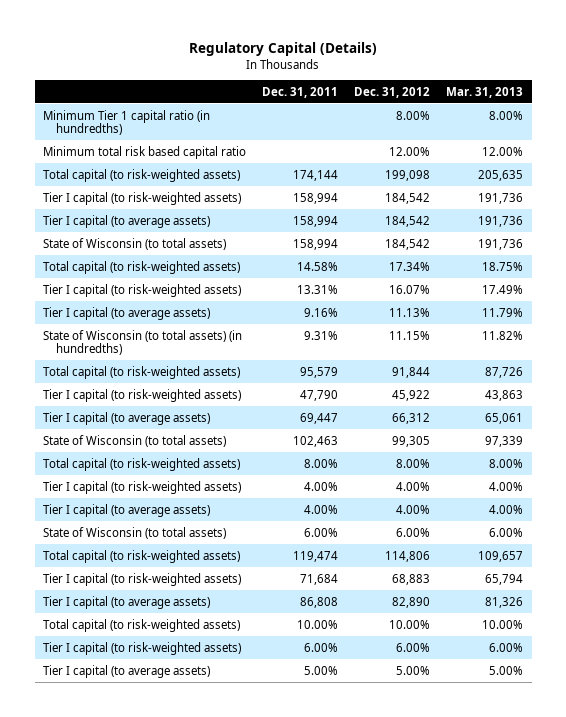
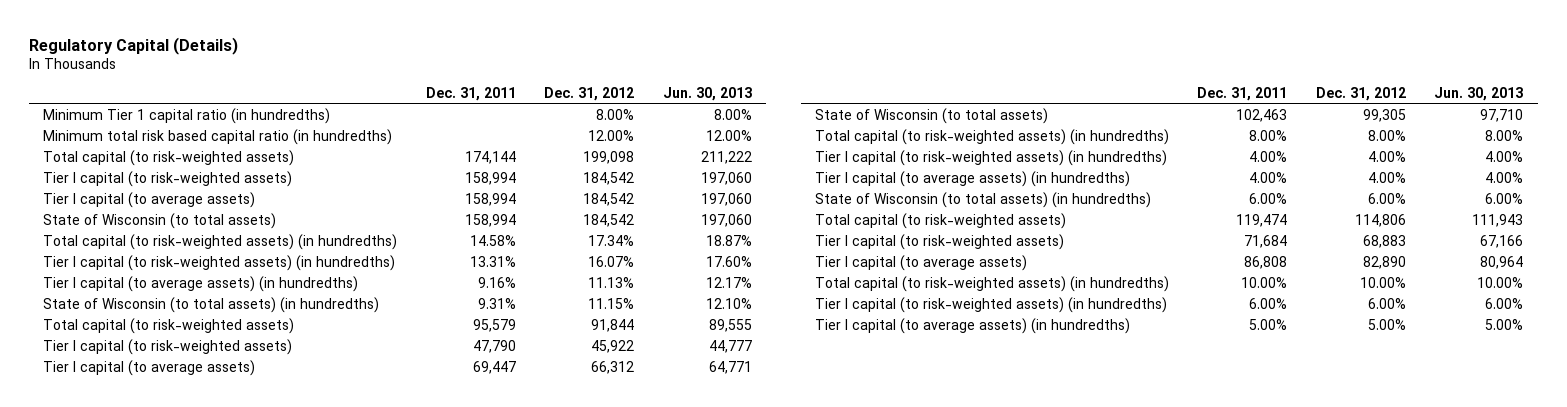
- | Dec. 31, 2011 | Dec. 31, 2012 | Mar. 31, 2013
+ | Dec. 31, 2011 | Dec. 31, 2012 | Jun. 30, 2013
- Minimum total risk based capital ratio | | 12.00% | 12.00%
+ Minimum total risk based capital ratio (in hundredths) | | 12.00% | 12.00%
- Total capital (to risk-weighted assets) | 14.58% | 17.34% | 18.75%
- Tier I capital (to risk-weighted assets) | 13.31% | 16.07% | 17.49%
- Tier I capital (to average assets) | 9.16% | 11.13% | 11.79%
+ Total capital (to risk-weighted assets) (in hundredths) | 14.58% | 17.34% | 18.87%
+ Tier I capital (to risk-weighted assets) (in hundredths) | 13.31% | 16.07% | 17.60%
+ Tier I capital (to average assets) (in hundredths) | 9.16% | 11.13% | 12.17%
- Total capital (to risk-weighted assets) | 8.00% | 8.00% | 8.00%
- Tier I capital (to risk-weighted assets) | 4.00% | 4.00% | 4.00%
- Tier I capital (to average assets) | 4.00% | 4.00% | 4.00%
- State of Wisconsin (to total assets) | 6.00% | 6.00% | 6.00%
+ Total capital (to risk-weighted assets) (in hundredths) | 8.00% | 8.00% | 8.00%
+ Tier I capital (to risk-weighted assets) (in hundredths) | 4.00% | 4.00% | 4.00%
+ Tier I capital (to average assets) (in hundredths) | 4.00% | 4.00% | 4.00%
+ State of Wisconsin (to total assets) (in hundredths) | 6.00% | 6.00% | 6.00%
- Total capital (to risk-weighted assets) | 10.00% | 10.00% | 10.00%
- Tier I capital (to risk-weighted assets) | 6.00% | 6.00% | 6.00%
- Tier I capital (to average assets) | 5.00% | 5.00% | 5.00%
+ Total capital (to risk-weighted assets) (in hundredths) | 10.00% | 10.00% | 10.00%
+ Tier I capital (to risk-weighted assets) (in hundredths) | 6.00% | 6.00% | 6.00%
+ Tier I capital (to average assets) (in hundredths) | 5.00% | 5.00% | 5.00%

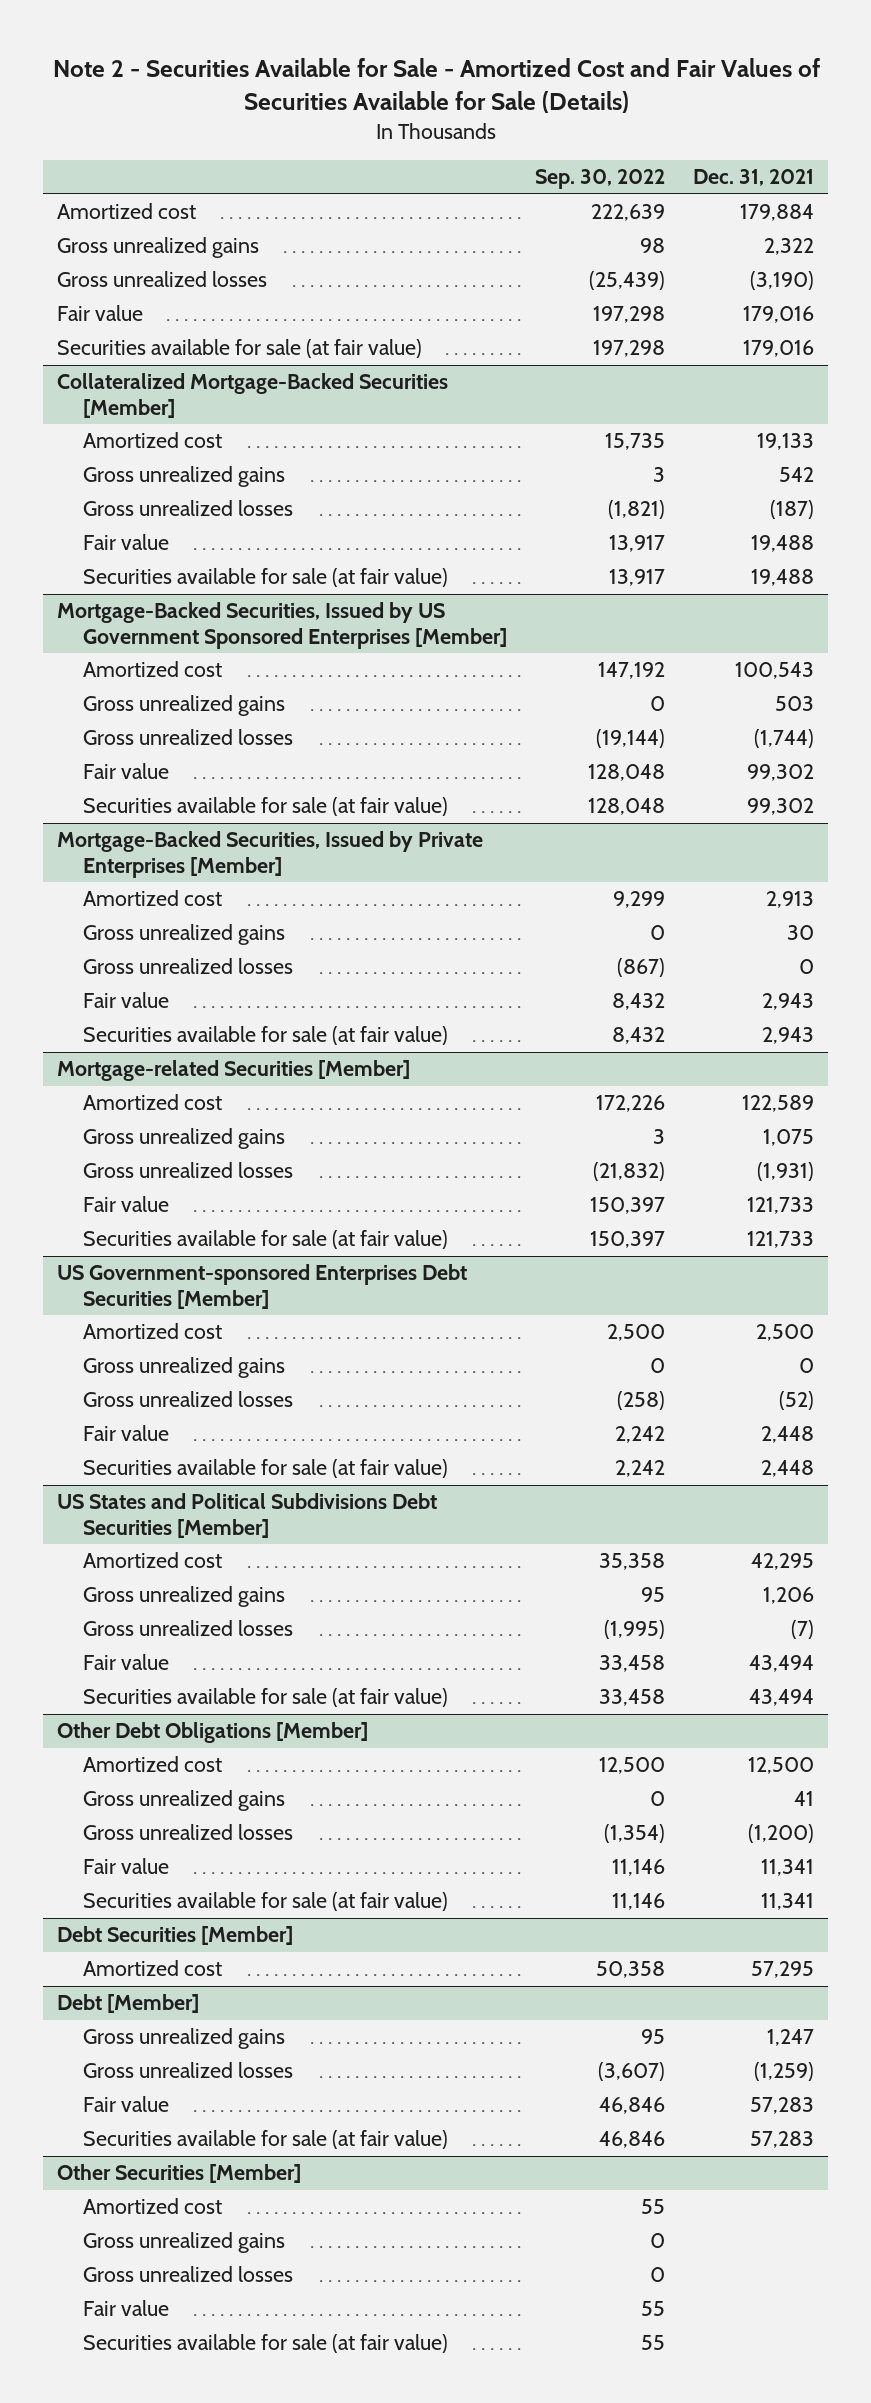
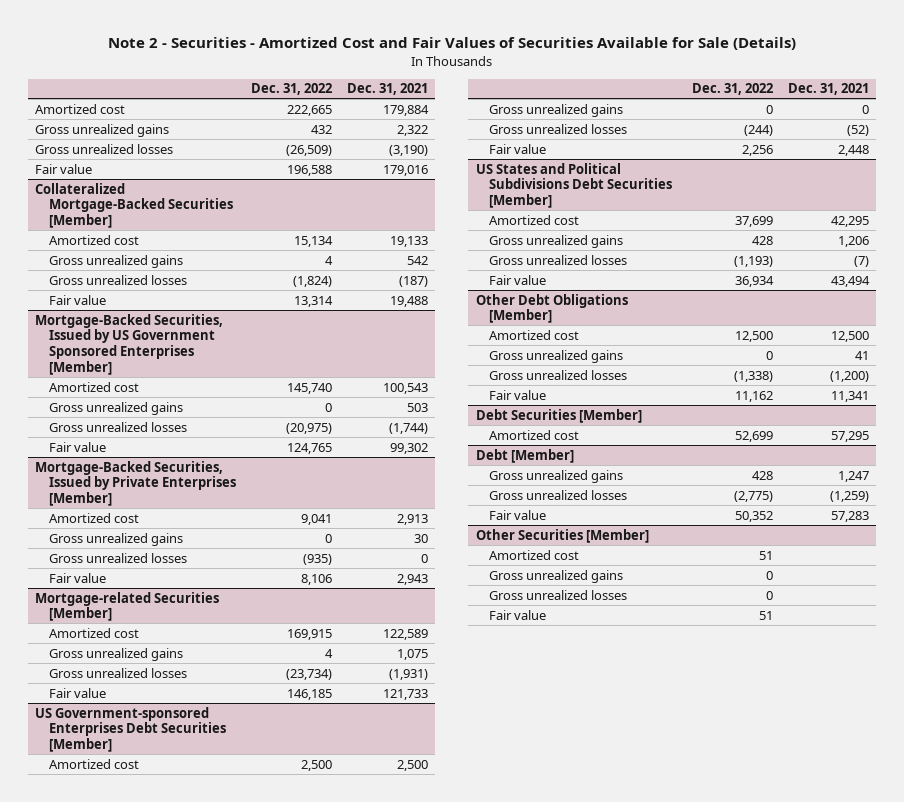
- Note 2 - Securities Available for Sale - Amortized Cost and Fair Values of Securities Available for Sale (Details)
+ Note 2 - Securities - Amortized Cost and Fair Values of Securities Available for Sale (Details)
- | Sep. 30, 2022 | Dec. 31, 2021
+ | Dec. 31, 2022 | Dec. 31, 2021
- Securities available for sale (at fair value) | 197,298 | 179,016
@ Collateralized Mortgage-Backed Securities [Member]
- Securities available for sale (at fair value) | 13,917 | 19,488
@ Mortgage-Backed Securities, Issued by US Government Sponsored Enterprises [Member]
- Securities available for sale (at fair value) | 128,048 | 99,302
@ Mortgage-Backed Securities, Issued by Private Enterprises [Member]
- Securities available for sale (at fair value) | 8,432 | 2,943
@ Mortgage-related Securities [Member]
- Securities available for sale (at fair value) | 150,397 | 121,733
@ US Government-sponsored Enterprises Debt Securities [Member]
- Securities available for sale (at fair value) | 2,242 | 2,448
@ US States and Political Subdivisions Debt Securities [Member]
- Securities available for sale (at fair value) | 33,458 | 43,494
@ Other Debt Obligations [Member]
- Securities available for sale (at fair value) | 11,146 | 11,341
@ Debt [Member]
- Securities available for sale (at fair value) | 46,846 | 57,283
@ Other Securities [Member]
- Securities available for sale (at fair value) | 55 |

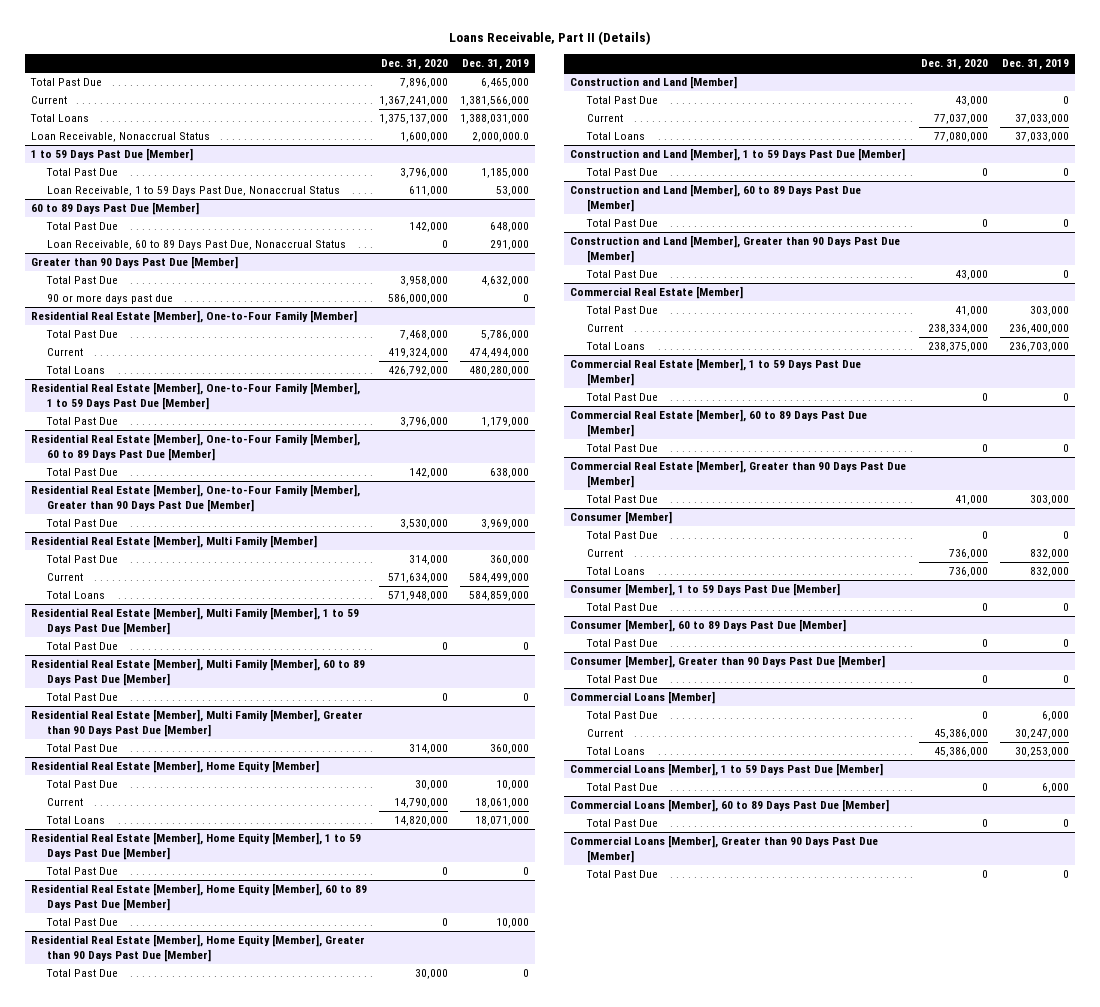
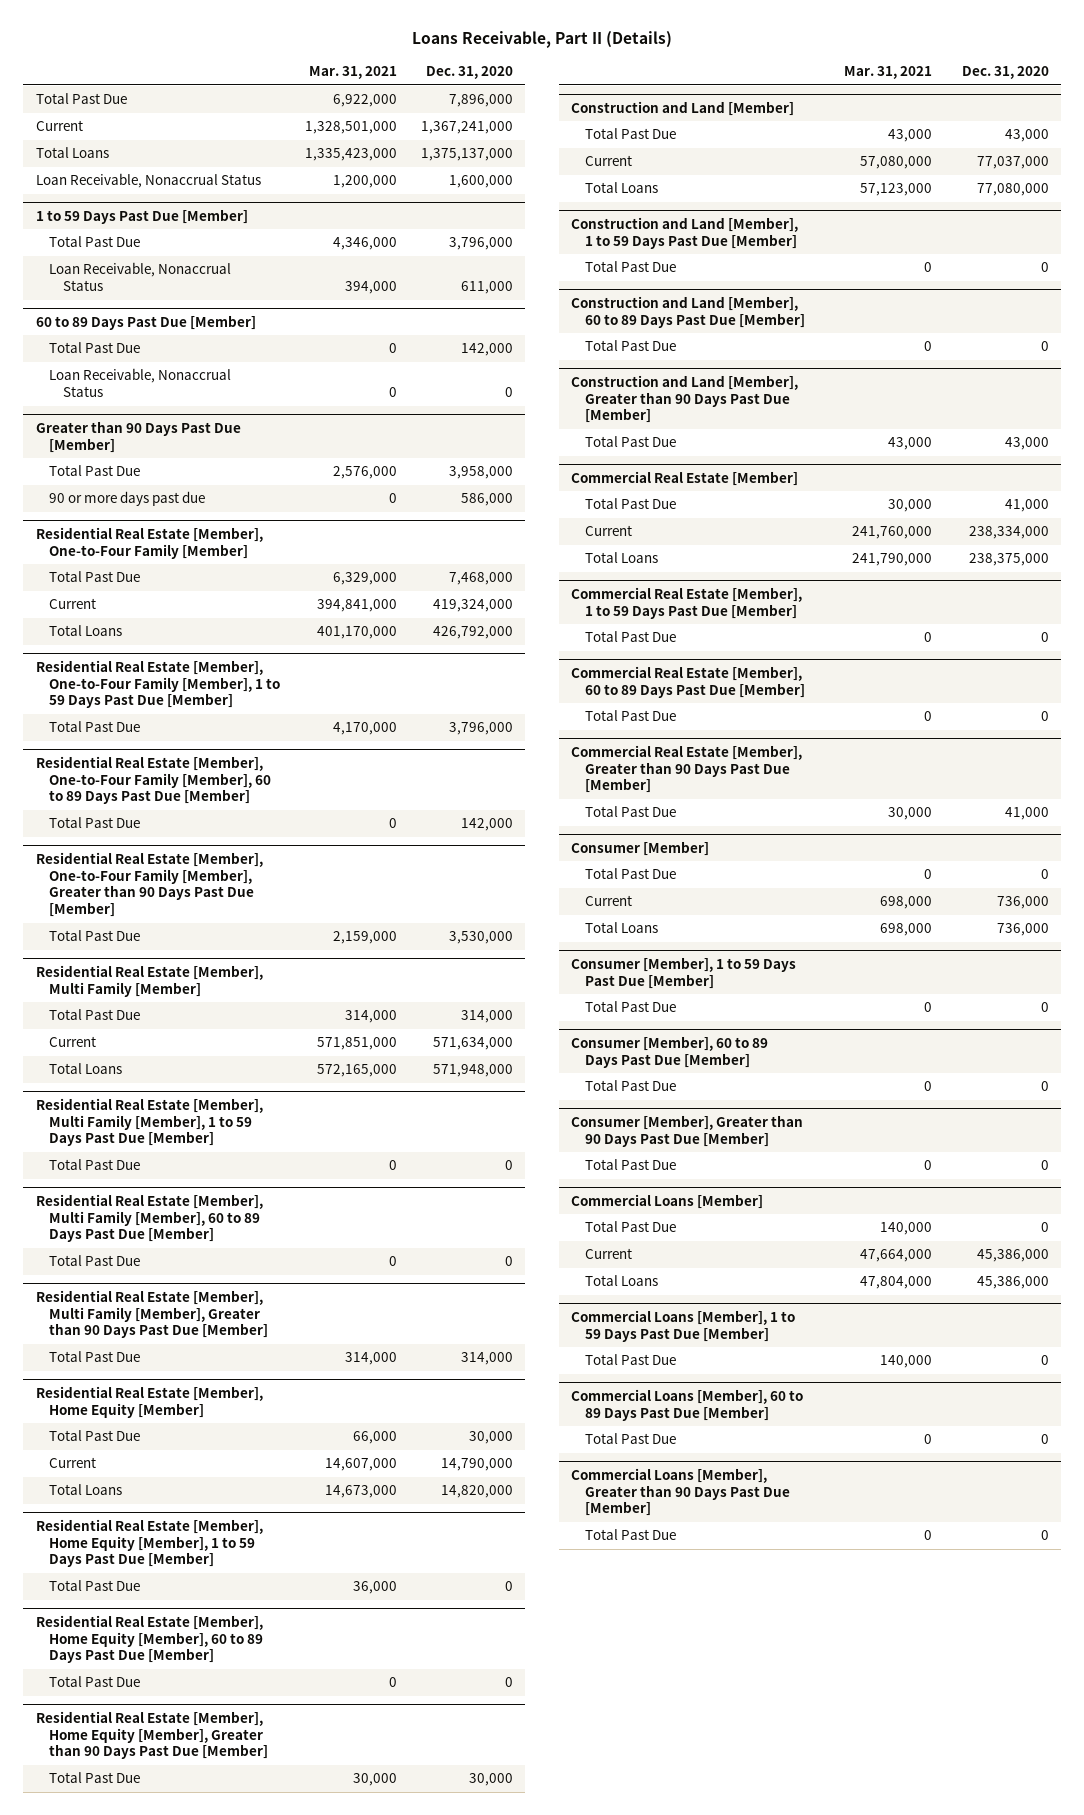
- | Dec. 31, 2020 | Dec. 31, 2019
+ | Mar. 31, 2021 | Dec. 31, 2020
@ 1 to 59 Days Past Due [Member]
- Loan Receivable, 1 to 59 Days Past Due, Nonaccrual Status | 611,000 | 53,000
+ Loan Receivable, Nonaccrual Status | 394,000 | 611,000
@ 60 to 89 Days Past Due [Member]
- Loan Receivable, 60 to 89 Days Past Due, Nonaccrual Status | 0 | 291,000
+ Loan Receivable, Nonaccrual Status | 0 | 0
@ Greater than 90 Days Past Due [Member]
- 90 or more days past due | 586,000,000 | 0
+ 90 or more days past due | 0 | 586,000

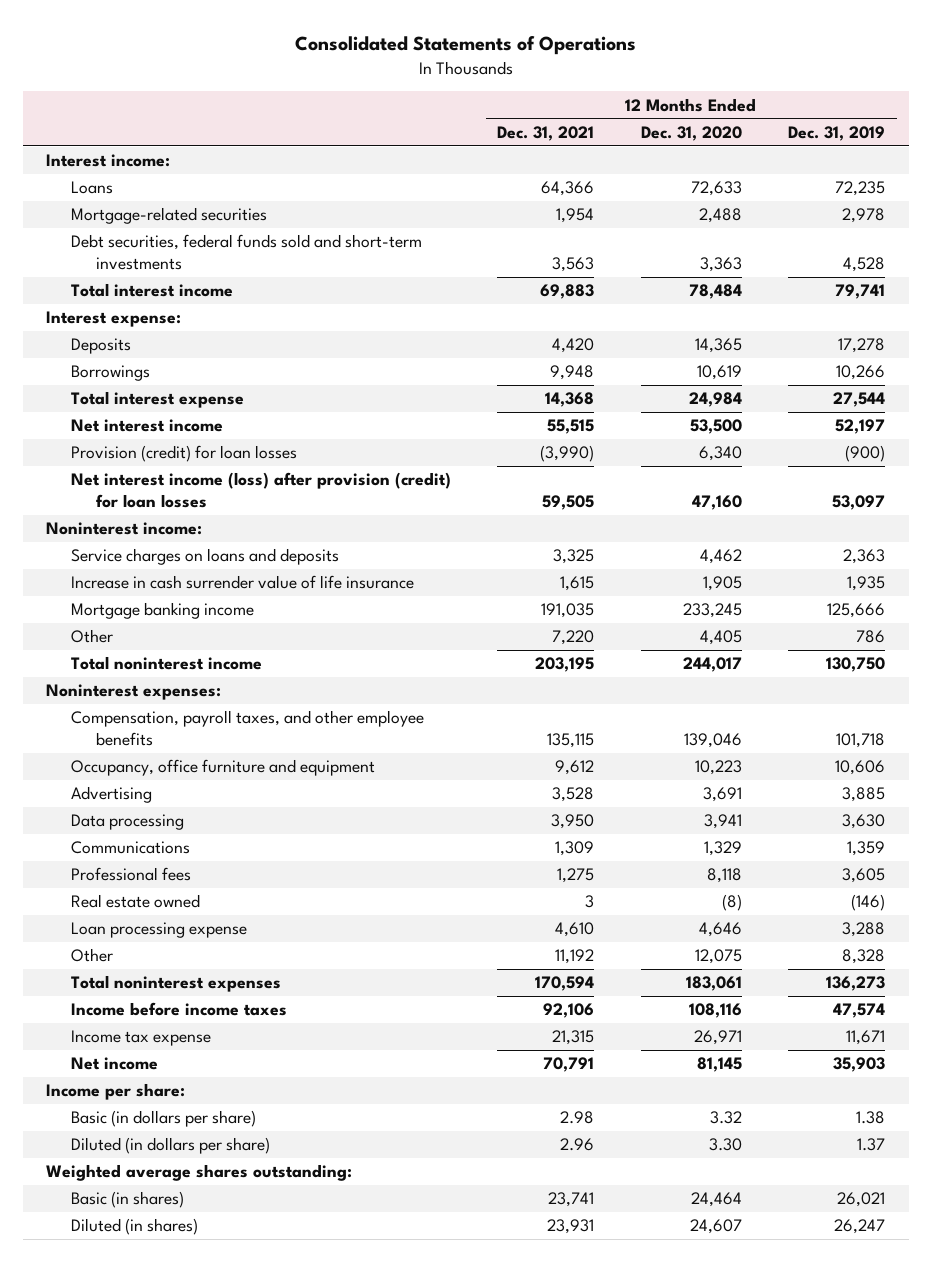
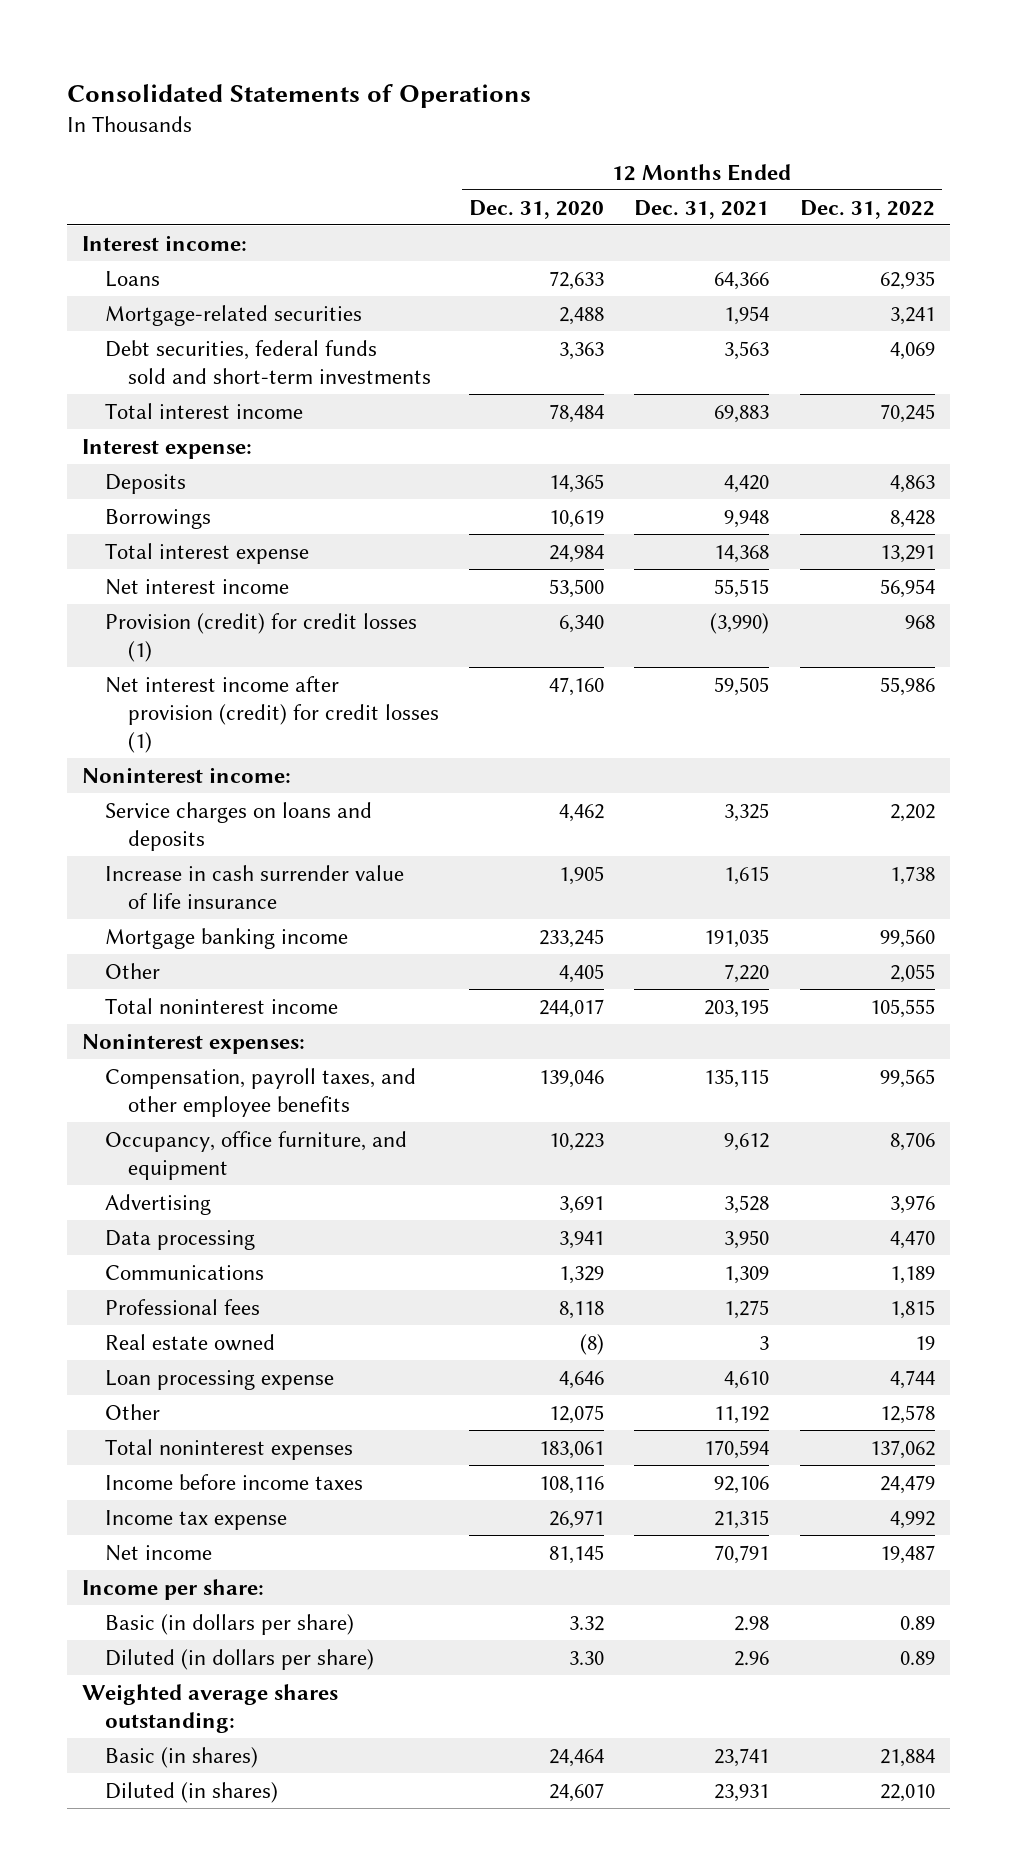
- | 12 Months Ended Dec. 31, 2021 | 12 Months Ended Dec. 31, 2020 | 12 Months Ended Dec. 31, 2019
+ | 12 Months Ended Dec. 31, 2020 | 12 Months Ended Dec. 31, 2021 | 12 Months Ended Dec. 31, 2022
- Provision (credit) for loan losses | (3,990) | 6,340 | (900)
- Net interest income (loss) after provision (credit) for loan losses | 59,505 | 47,160 | 53,097
+ Provision (credit) for credit losses (1) | 6,340 | (3,990) | 968
+ Net interest income after provision (credit) for credit losses (1) | 47,160 | 59,505 | 55,986
- Occupancy, office furniture and equipment | 9,612 | 10,223 | 10,606
+ Occupancy, office furniture, and equipment | 10,223 | 9,612 | 8,706

